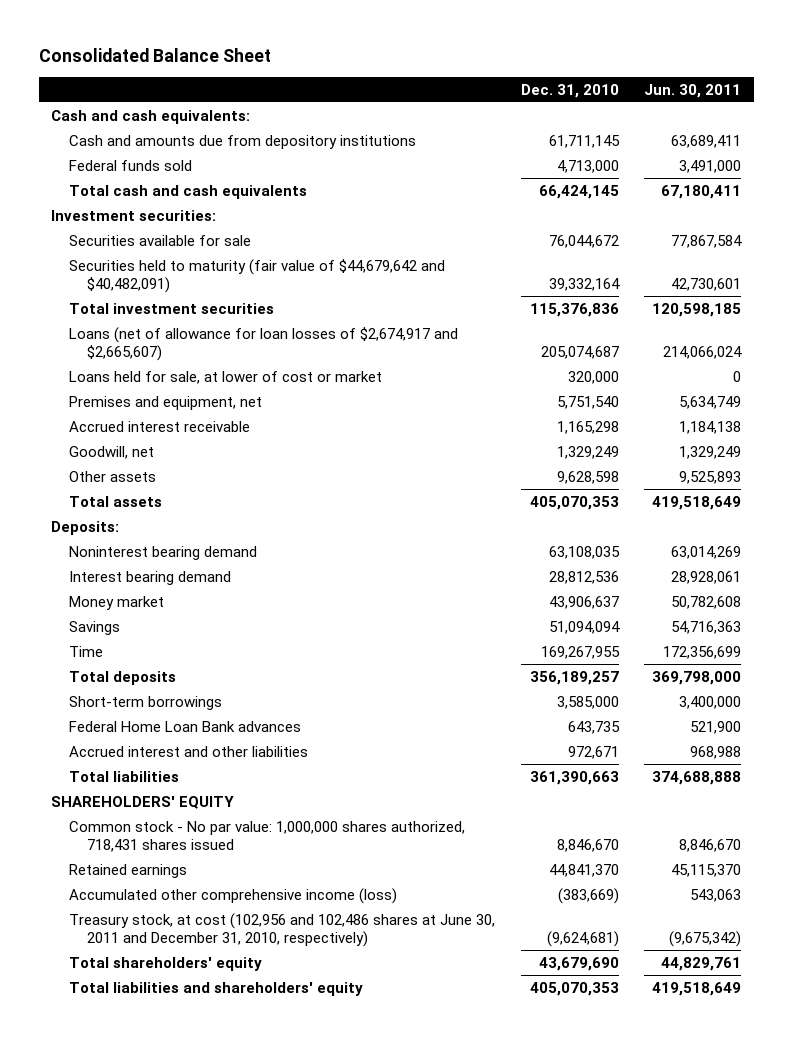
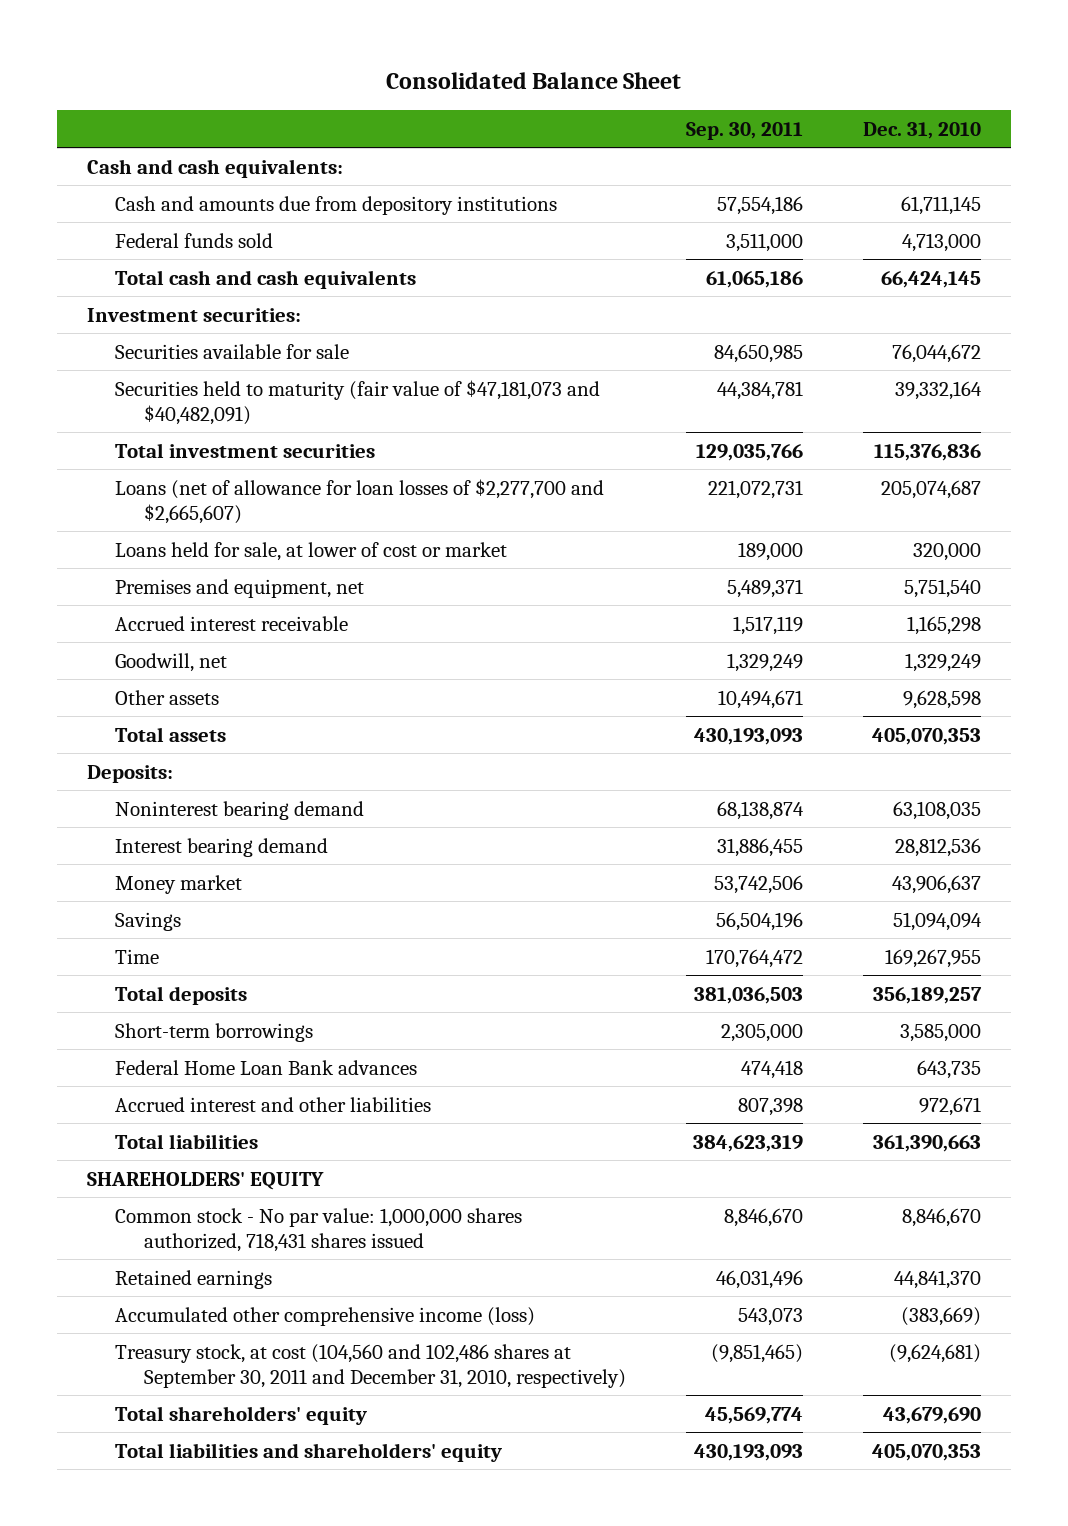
- | Dec. 31, 2010 | Jun. 30, 2011
+ | Sep. 30, 2011 | Dec. 31, 2010
- Securities held to maturity (fair value of $44,679,642 and $40,482,091) | 39,332,164 | 42,730,601
+ Securities held to maturity (fair value of $47,181,073 and $40,482,091) | 44,384,781 | 39,332,164
- Loans (net of allowance for loan losses of $2,674,917 and $2,665,607) | 205,074,687 | 214,066,024
+ Loans (net of allowance for loan losses of $2,277,700 and $2,665,607) | 221,072,731 | 205,074,687
- Treasury stock, at cost (102,956 and 102,486 shares at June 30, 2011 and December 31, 2010, respectively) | (9,624,681) | (9,675,342)
+ Treasury stock, at cost (104,560 and 102,486 shares at September 30, 2011 and December 31, 2010, respectively) | (9,851,465) | (9,624,681)

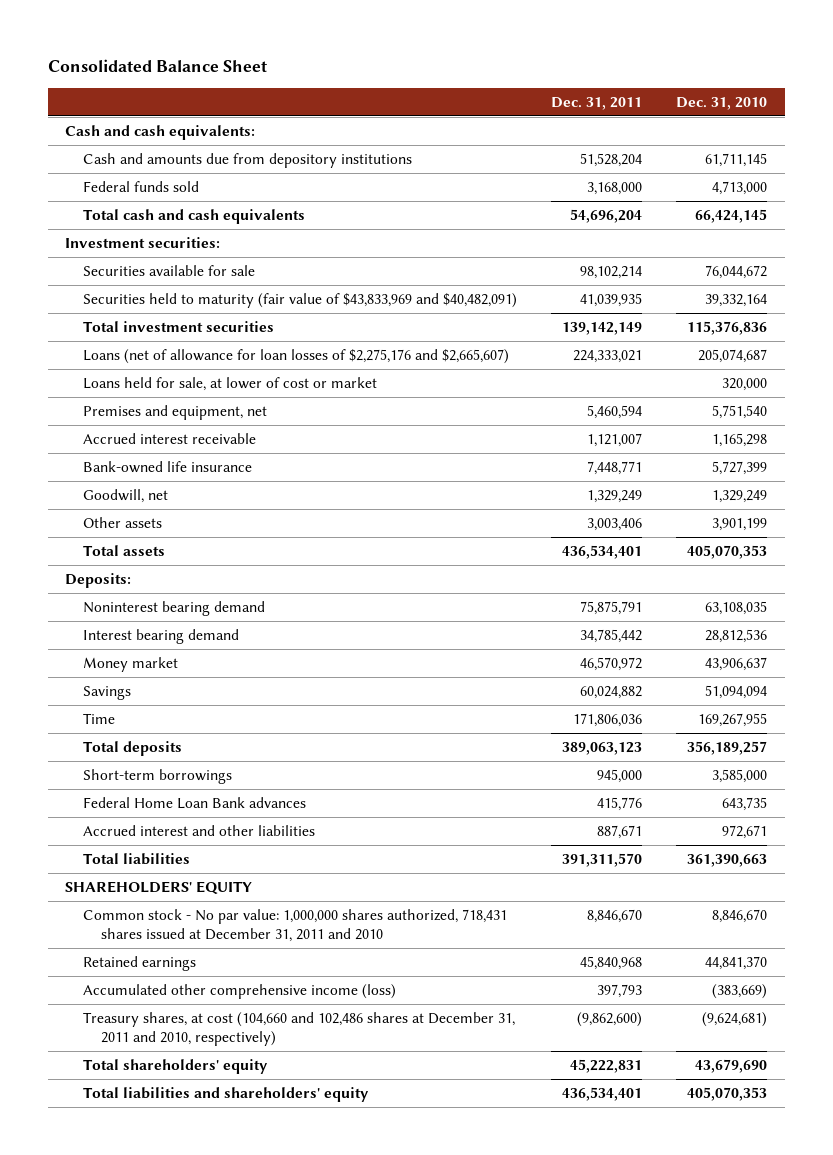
- | Sep. 30, 2011 | Dec. 31, 2010
+ | Dec. 31, 2011 | Dec. 31, 2010
- Securities held to maturity (fair value of $47,181,073 and $40,482,091) | 44,384,781 | 39,332,164
+ Securities held to maturity (fair value of $43,833,969 and $40,482,091) | 41,039,935 | 39,332,164
- Loans (net of allowance for loan losses of $2,277,700 and $2,665,607) | 221,072,731 | 205,074,687
+ Loans (net of allowance for loan losses of $2,275,176 and $2,665,607) | 224,333,021 | 205,074,687
+ Bank-owned life insurance | 7,448,771 | 5,727,399
- Other assets | 10,494,671 | 9,628,598
+ Other assets | 3,003,406 | 3,901,199
- Common stock - No par value: 1,000,000 shares authorized, 718,431 shares issued | 8,846,670 | 8,846,670
+ Common stock - No par value: 1,000,000 shares authorized, 718,431 shares issued at December 31, 2011 and 2010 | 8,846,670 | 8,846,670
- Treasury stock, at cost (104,560 and 102,486 shares at September 30, 2011 and December 31, 2010, respectively) | (9,851,465) | (9,624,681)
+ Treasury shares, at cost (104,660 and 102,486 shares at December 31, 2011 and 2010, respectively) | (9,862,600) | (9,624,681)

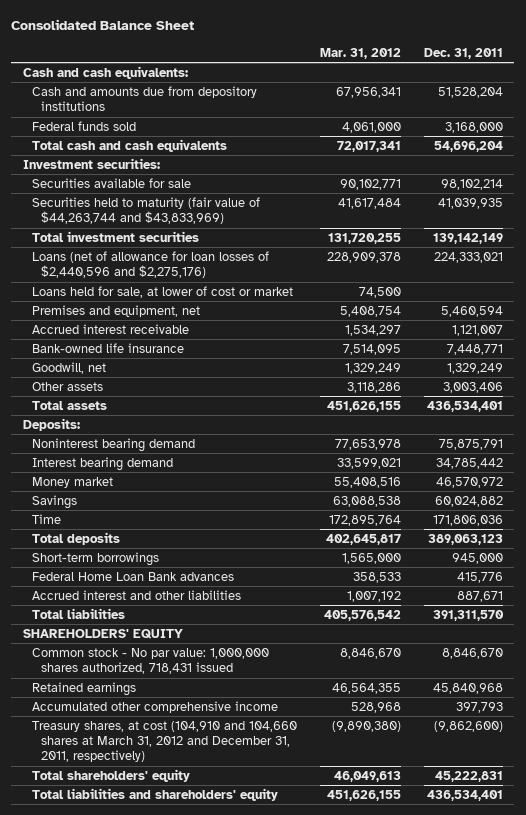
- | Dec. 31, 2011 | Dec. 31, 2010
+ | Mar. 31, 2012 | Dec. 31, 2011
- Securities held to maturity (fair value of $43,833,969 and $40,482,091) | 41,039,935 | 39,332,164
+ Securities held to maturity (fair value of $44,263,744 and $43,833,969) | 41,617,484 | 41,039,935
- Loans (net of allowance for loan losses of $2,275,176 and $2,665,607) | 224,333,021 | 205,074,687
+ Loans (net of allowance for loan losses of $2,440,596 and $2,275,176) | 228,909,378 | 224,333,021
- Common stock - No par value: 1,000,000 shares authorized, 718,431 shares issued at December 31, 2011 and 2010 | 8,846,670 | 8,846,670
+ Common stock - No par value: 1,000,000 shares authorized, 718,431 issued | 8,846,670 | 8,846,670
- Accumulated other comprehensive income (loss) | 397,793 | (383,669)
- Treasury shares, at cost (104,660 and 102,486 shares at December 31, 2011 and 2010, respectively) | (9,862,600) | (9,624,681)
+ Accumulated other comprehensive income | 528,968 | 397,793
+ Treasury shares, at cost (104,910 and 104,660 shares at March 31, 2012 and December 31, 2011, respectively) | (9,890,380) | (9,862,600)

